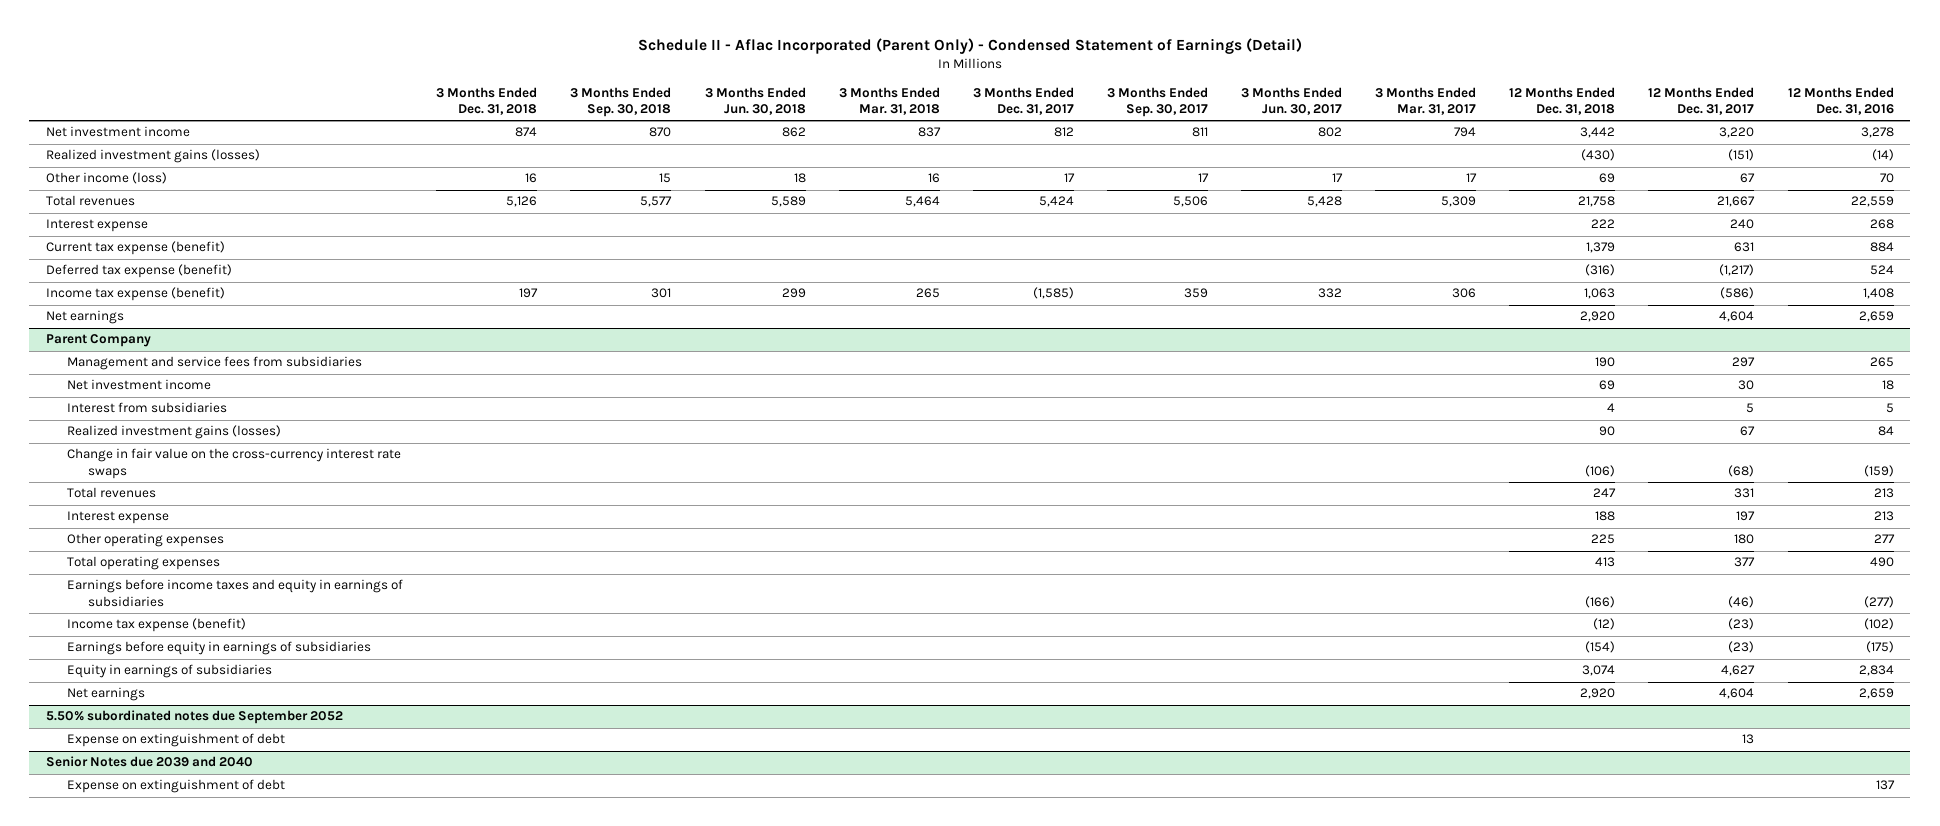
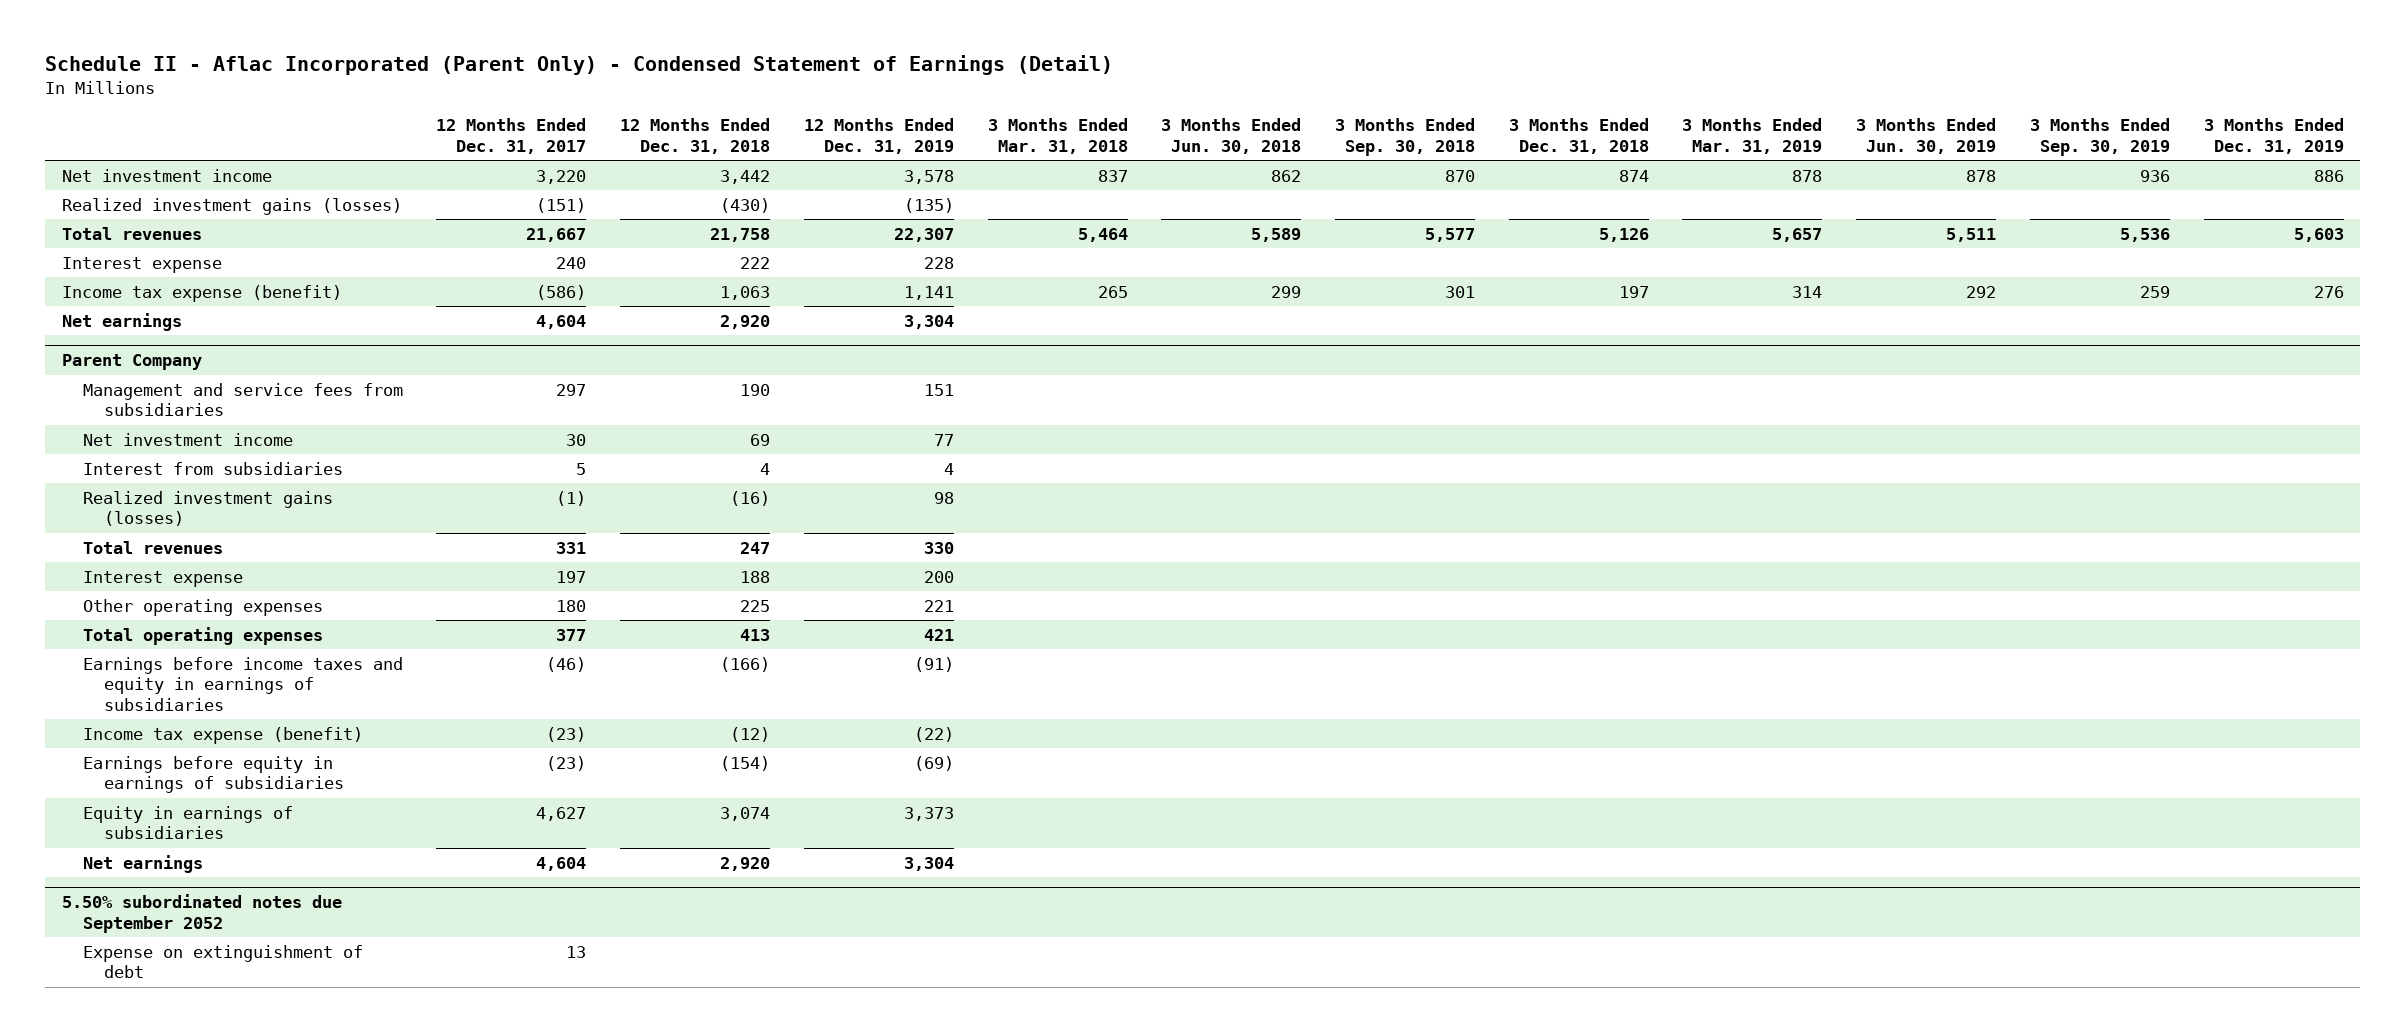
- | 3 Months Ended Dec. 31, 2018 | 3 Months Ended Sep. 30, 2018 | 3 Months Ended Jun. 30, 2018 | 3 Months Ended Mar. 31, 2018 | 3 Months Ended Dec. 31, 2017 | 3 Months Ended Sep. 30, 2017 | 3 Months Ended Jun. 30, 2017 | 3 Months Ended Mar. 31, 2017 | 12 Months Ended Dec. 31, 2018 | 12 Months Ended Dec. 31, 2017 | 12 Months Ended Dec. 31, 2016
+ | 12 Months Ended Dec. 31, 2017 | 12 Months Ended Dec. 31, 2018 | 12 Months Ended Dec. 31, 2019 | 3 Months Ended Mar. 31, 2018 | 3 Months Ended Jun. 30, 2018 | 3 Months Ended Sep. 30, 2018 | 3 Months Ended Dec. 31, 2018 | 3 Months Ended Mar. 31, 2019 | 3 Months Ended Jun. 30, 2019 | 3 Months Ended Sep. 30, 2019 | 3 Months Ended Dec. 31, 2019
- Other income (loss) | 16 | 15 | 18 | 16 | 17 | 17 | 17 | 17 | 69 | 67 | 70
- Current tax expense (benefit) | | | | | | | | | 1,379 | 631 | 884
- Deferred tax expense (benefit) | | | | | | | | | (316) | (1,217) | 524
@ Parent Company
- Realized investment gains (losses) | | | | | | | | | 90 | 67 | 84
- Change in fair value on the cross-currency interest rate swaps | | | | | | | | | (106) | (68) | (159)
+ Realized investment gains (losses) | (1) | (16) | 98 | | | | | | | |
- Senior Notes due 2039 and 2040
- Expense on extinguishment of debt | | | | | | | | | | | 137

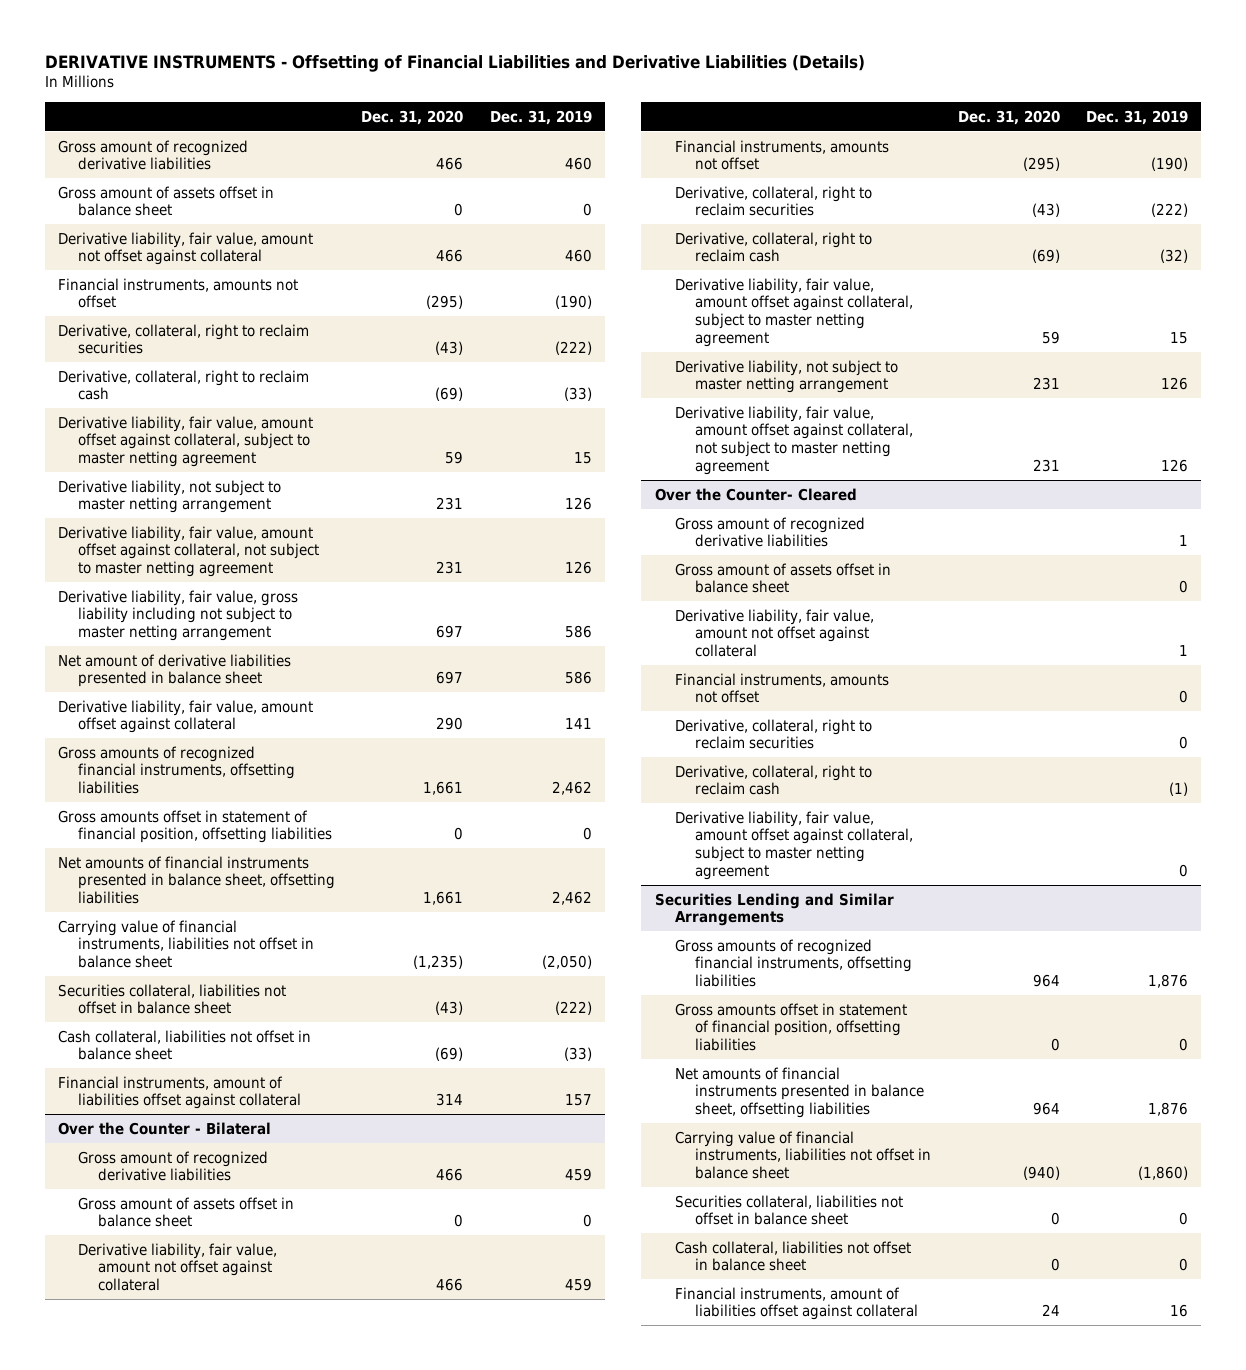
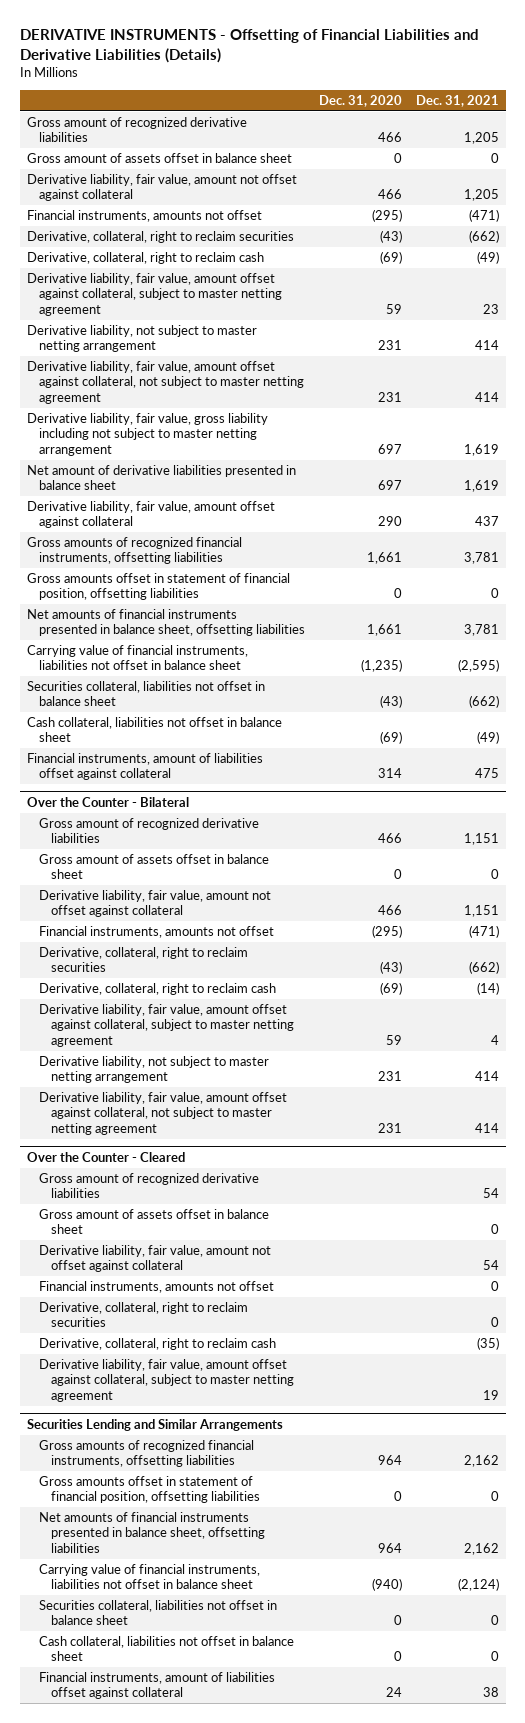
- | Dec. 31, 2020 | Dec. 31, 2019
+ | Dec. 31, 2020 | Dec. 31, 2021
- Over the Counter- Cleared
+ Over the Counter - Cleared

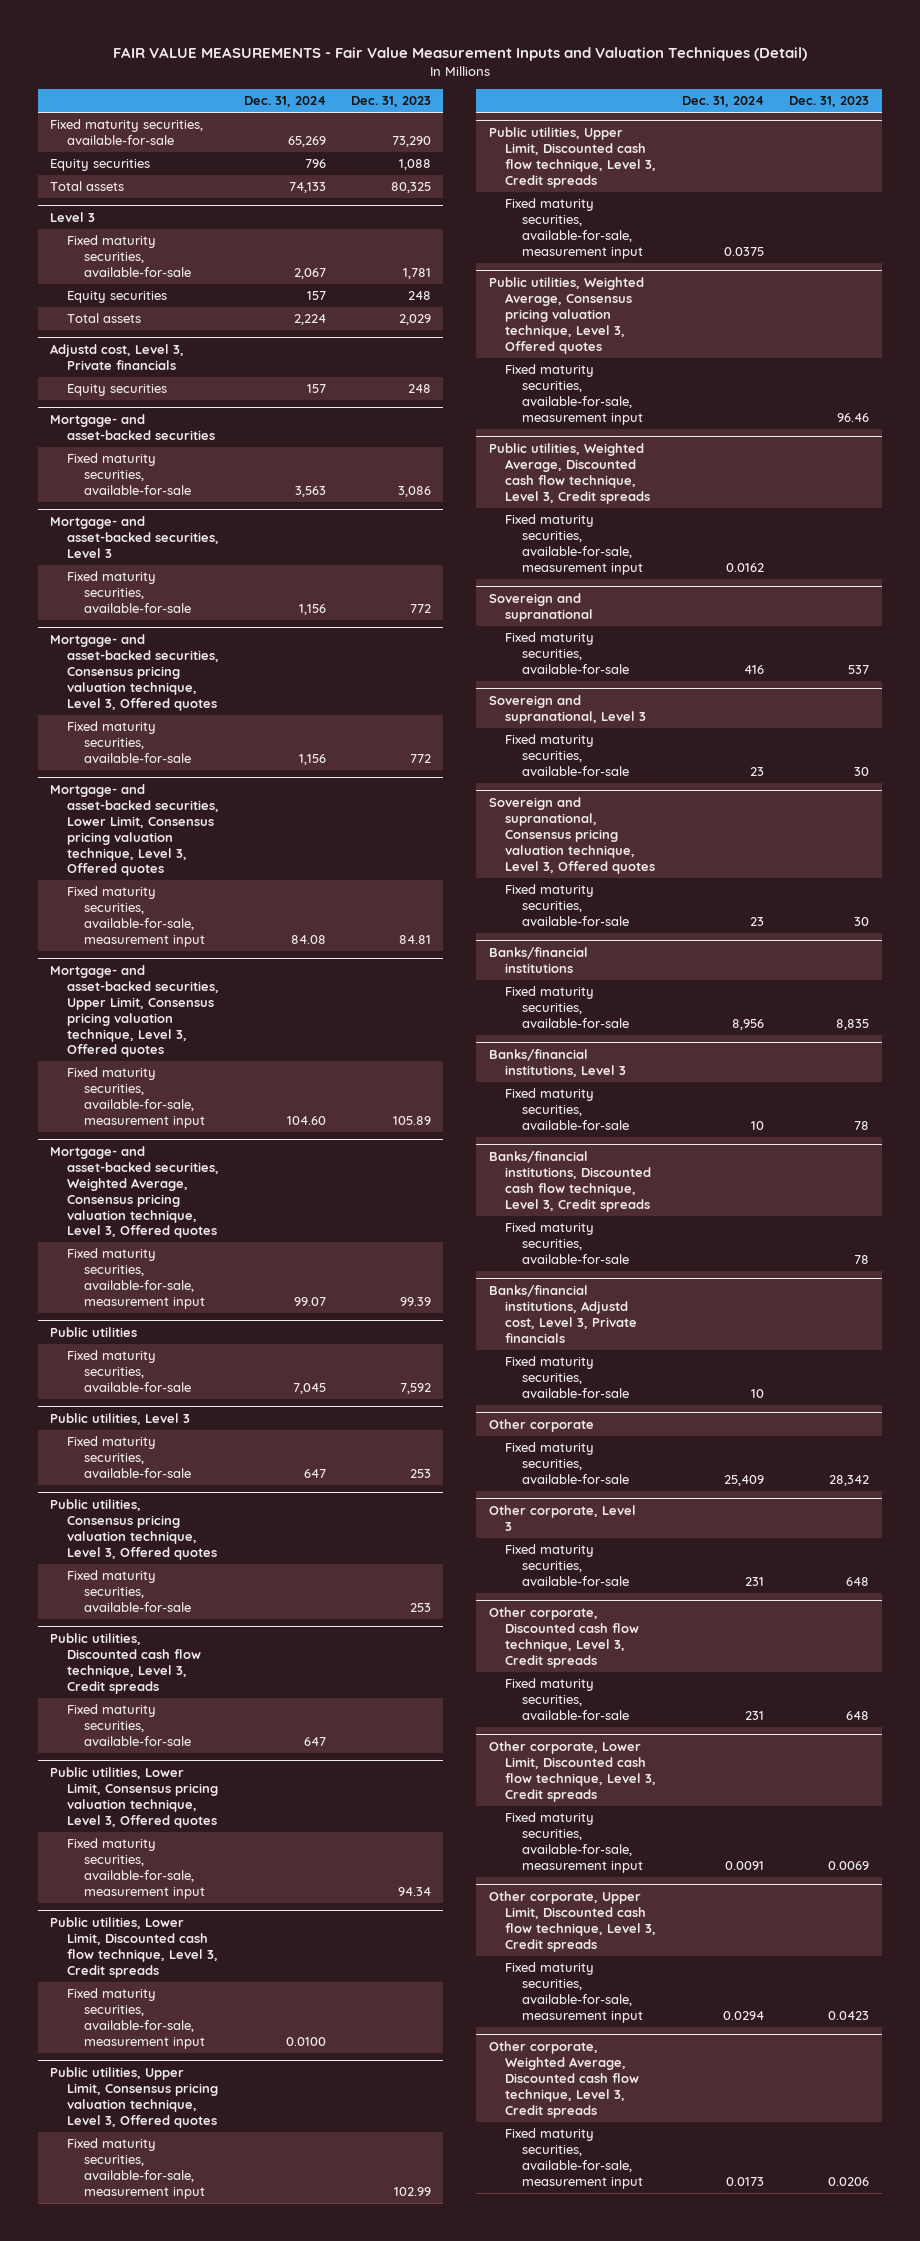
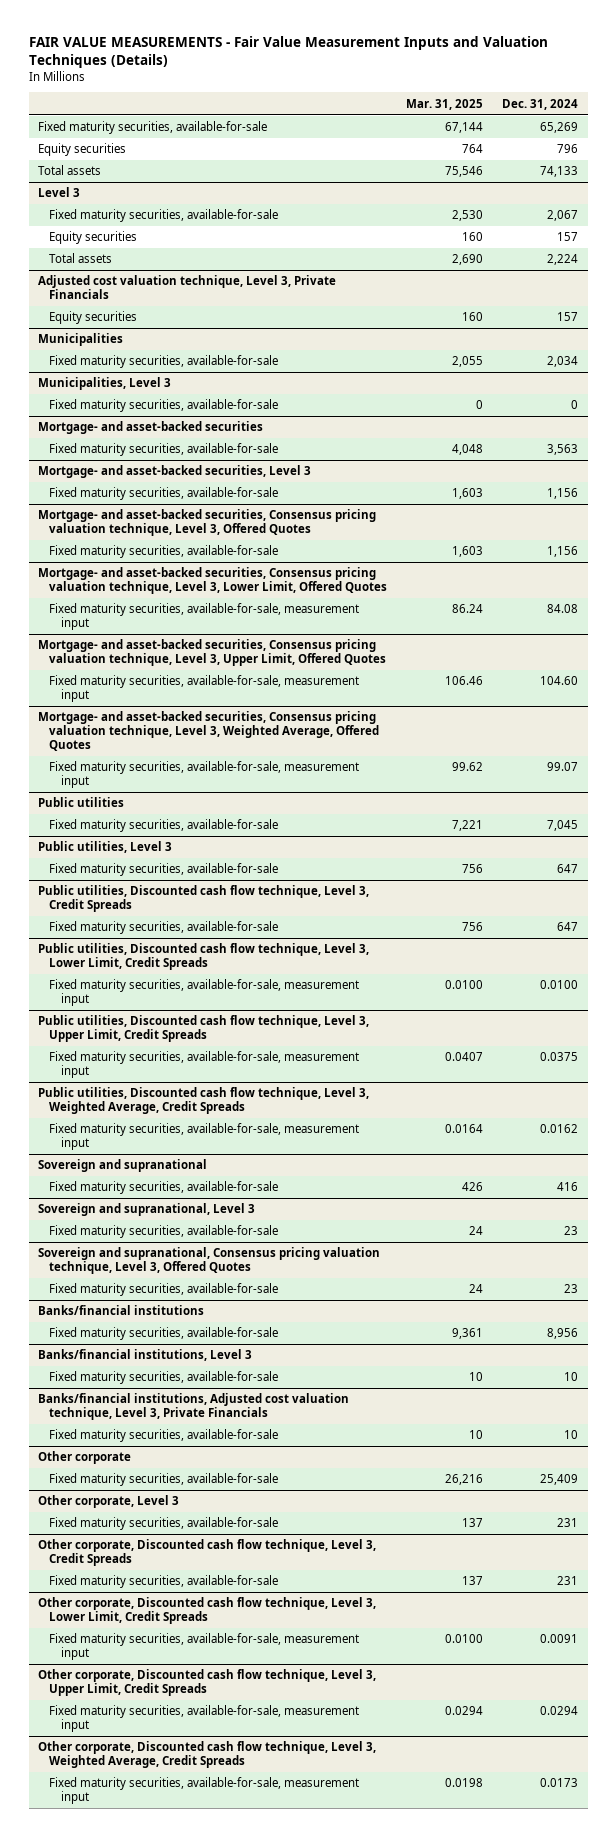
- FAIR VALUE MEASUREMENTS - Fair Value Measurement Inputs and Valuation Techniques (Detail)
+ FAIR VALUE MEASUREMENTS - Fair Value Measurement Inputs and Valuation Techniques (Details)
- | Dec. 31, 2024 | Dec. 31, 2023
+ | Mar. 31, 2025 | Dec. 31, 2024
- Adjustd cost, Level 3, Private financials
+ Adjusted cost valuation technique, Level 3, Private Financials
+ Municipalities
+ Fixed maturity securities, available-for-sale | 2,055 | 2,034
+ Municipalities, Level 3
+ Fixed maturity securities, available-for-sale | 0 | 0
- Mortgage- and asset-backed securities, Consensus pricing valuation technique, Level 3, Offered quotes
+ Mortgage- and asset-backed securities, Consensus pricing valuation technique, Level 3, Offered Quotes
- Mortgage- and asset-backed securities, Lower Limit, Consensus pricing valuation technique, Level 3, Offered quotes
+ Mortgage- and asset-backed securities, Consensus pricing valuation technique, Level 3, Lower Limit, Offered Quotes
- Mortgage- and asset-backed securities, Upper Limit, Consensus pricing valuation technique, Level 3, Offered quotes
+ Mortgage- and asset-backed securities, Consensus pricing valuation technique, Level 3, Upper Limit, Offered Quotes
- Mortgage- and asset-backed securities, Weighted Average, Consensus pricing valuation technique, Level 3, Offered quotes
+ Mortgage- and asset-backed securities, Consensus pricing valuation technique, Level 3, Weighted Average, Offered Quotes
- Public utilities, Consensus pricing valuation technique, Level 3, Offered quotes
- Fixed maturity securities, available-for-sale | | 253
- Public utilities, Discounted cash flow technique, Level 3, Credit spreads
+ Public utilities, Discounted cash flow technique, Level 3, Credit Spreads
- Public utilities, Lower Limit, Consensus pricing valuation technique, Level 3, Offered quotes
- Fixed maturity securities, available-for-sale, measurement input | | 94.34
- Public utilities, Lower Limit, Discounted cash flow technique, Level 3, Credit spreads
+ Public utilities, Discounted cash flow technique, Level 3, Lower Limit, Credit Spreads
- Public utilities, Upper Limit, Consensus pricing valuation technique, Level 3, Offered quotes
- Fixed maturity securities, available-for-sale, measurement input | | 102.99
- Public utilities, Upper Limit, Discounted cash flow technique, Level 3, Credit spreads
+ Public utilities, Discounted cash flow technique, Level 3, Upper Limit, Credit Spreads
- Public utilities, Weighted Average, Consensus pricing valuation technique, Level 3, Offered quotes
- Fixed maturity securities, available-for-sale, measurement input | | 96.46
- Public utilities, Weighted Average, Discounted cash flow technique, Level 3, Credit spreads
+ Public utilities, Discounted cash flow technique, Level 3, Weighted Average, Credit Spreads
- Sovereign and supranational, Consensus pricing valuation technique, Level 3, Offered quotes
+ Sovereign and supranational, Consensus pricing valuation technique, Level 3, Offered Quotes
- Banks/financial institutions, Discounted cash flow technique, Level 3, Credit spreads
- Fixed maturity securities, available-for-sale | | 78
- Banks/financial institutions, Adjustd cost, Level 3, Private financials
+ Banks/financial institutions, Adjusted cost valuation technique, Level 3, Private Financials
- Other corporate, Discounted cash flow technique, Level 3, Credit spreads
+ Other corporate, Discounted cash flow technique, Level 3, Credit Spreads
- Other corporate, Lower Limit, Discounted cash flow technique, Level 3, Credit spreads
+ Other corporate, Discounted cash flow technique, Level 3, Lower Limit, Credit Spreads
- Other corporate, Upper Limit, Discounted cash flow technique, Level 3, Credit spreads
+ Other corporate, Discounted cash flow technique, Level 3, Upper Limit, Credit Spreads
- Other corporate, Weighted Average, Discounted cash flow technique, Level 3, Credit spreads
+ Other corporate, Discounted cash flow technique, Level 3, Weighted Average, Credit Spreads

